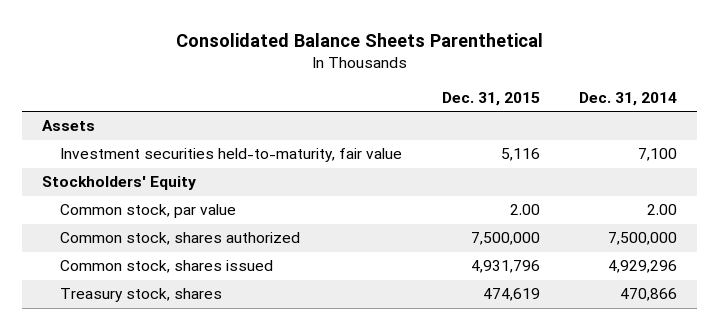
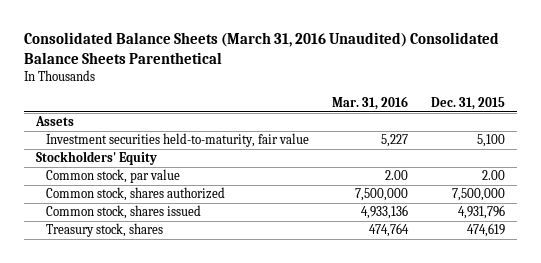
- Consolidated Balance Sheets Parenthetical
+ Consolidated Balance Sheets (March 31, 2016 Unaudited) Consolidated Balance Sheets Parenthetical
- | Dec. 31, 2015 | Dec. 31, 2014
+ | Mar. 31, 2016 | Dec. 31, 2015
- Investment securities held-to-maturity, fair value | 5,116 | 7,100
+ Investment securities held-to-maturity, fair value | 5,227 | 5,100

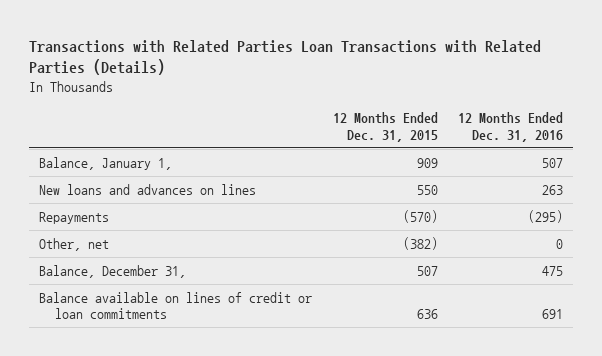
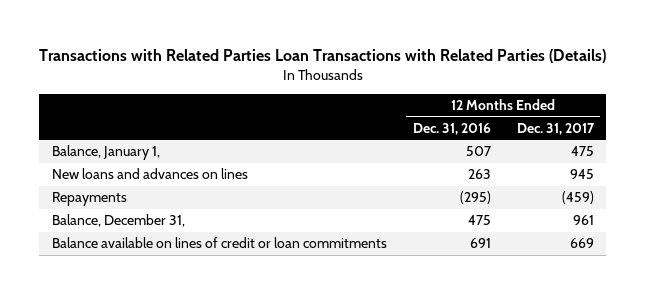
- | 12 Months Ended Dec. 31, 2015 | 12 Months Ended Dec. 31, 2016
+ | 12 Months Ended Dec. 31, 2016 | 12 Months Ended Dec. 31, 2017
- Other, net | (382) | 0

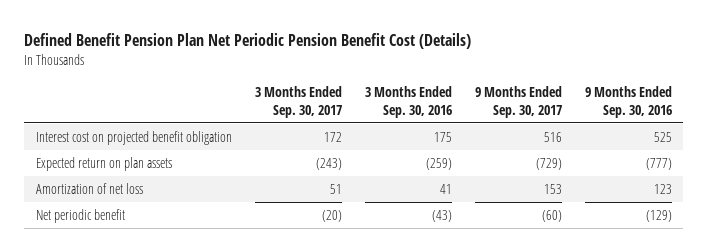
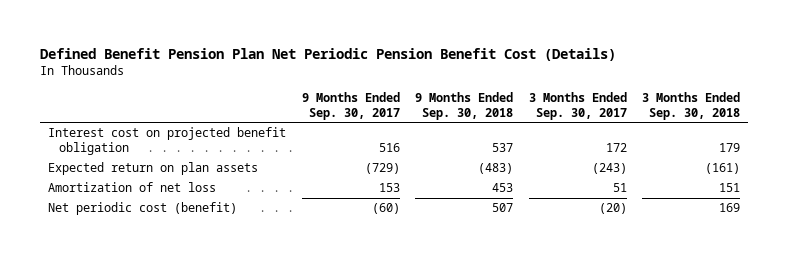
- | 3 Months Ended Sep. 30, 2017 | 3 Months Ended Sep. 30, 2016 | 9 Months Ended Sep. 30, 2017 | 9 Months Ended Sep. 30, 2016
+ | 9 Months Ended Sep. 30, 2017 | 9 Months Ended Sep. 30, 2018 | 3 Months Ended Sep. 30, 2017 | 3 Months Ended Sep. 30, 2018
- Net periodic benefit | (20) | (43) | (60) | (129)
+ Net periodic cost (benefit) | (60) | 507 | (20) | 169

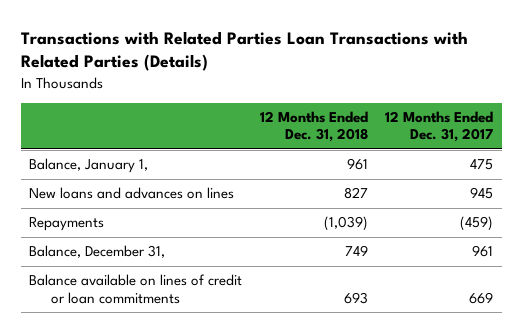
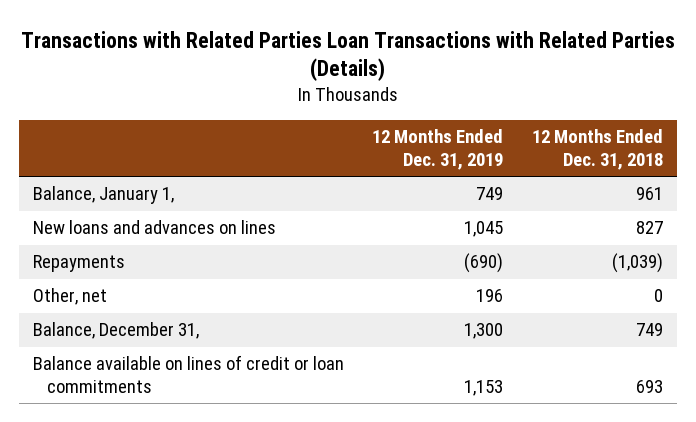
- | 12 Months Ended Dec. 31, 2018 | 12 Months Ended Dec. 31, 2017
+ | 12 Months Ended Dec. 31, 2019 | 12 Months Ended Dec. 31, 2018
+ Other, net | 196 | 0

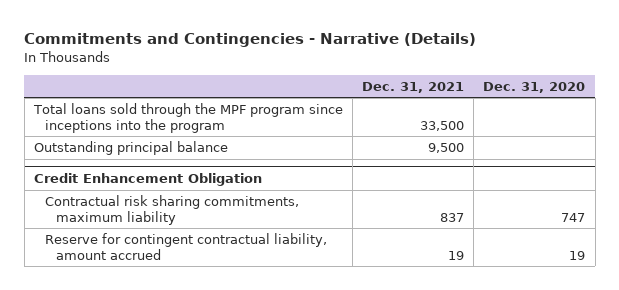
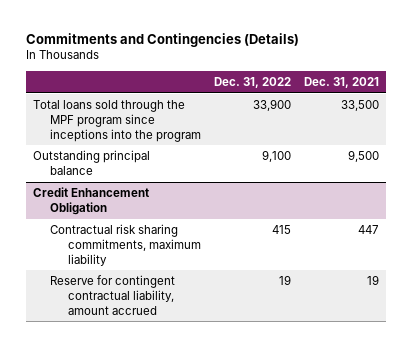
- Commitments and Contingencies - Narrative (Details)
+ Commitments and Contingencies (Details)
- | Dec. 31, 2021 | Dec. 31, 2020
+ | Dec. 31, 2022 | Dec. 31, 2021
@ Credit Enhancement Obligation
- Contractual risk sharing commitments, maximum liability | 837 | 747
+ Contractual risk sharing commitments, maximum liability | 415 | 447

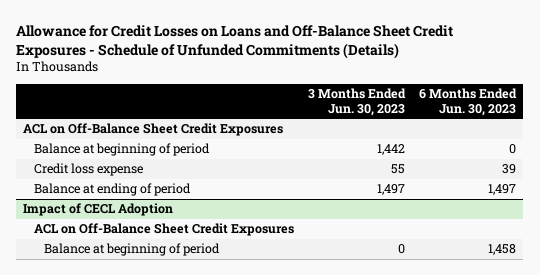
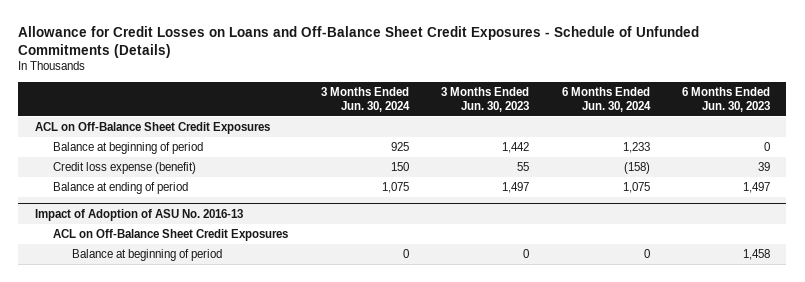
- | 3 Months Ended Jun. 30, 2023 | 6 Months Ended Jun. 30, 2023
+ | 3 Months Ended Jun. 30, 2024 | 3 Months Ended Jun. 30, 2023 | 6 Months Ended Jun. 30, 2024 | 6 Months Ended Jun. 30, 2023
- Credit loss expense | 55 | 39
+ Credit loss expense (benefit) | 150 | 55 | (158) | 39
- Impact of CECL Adoption
+ Impact of Adoption of ASU No. 2016-13

